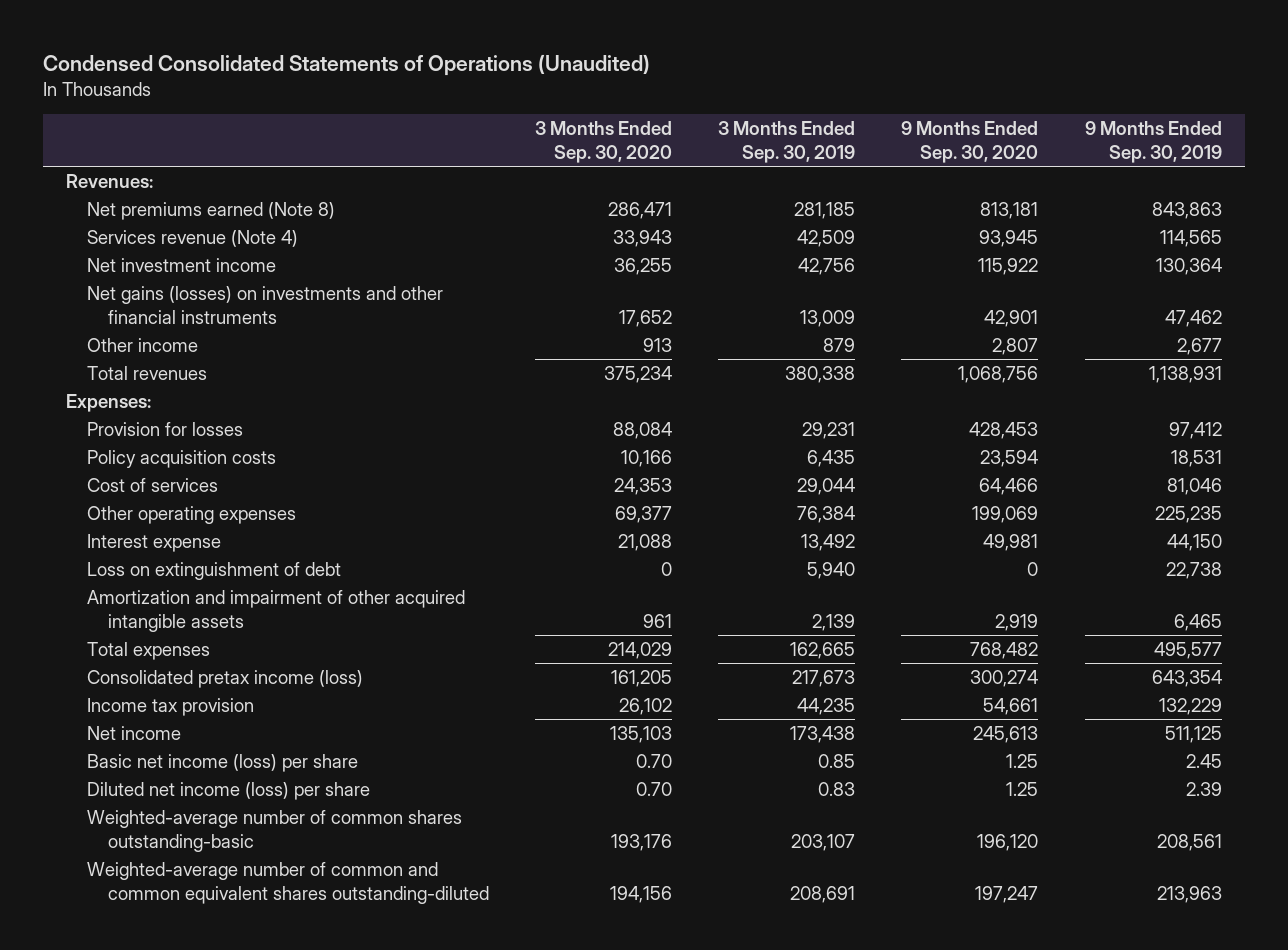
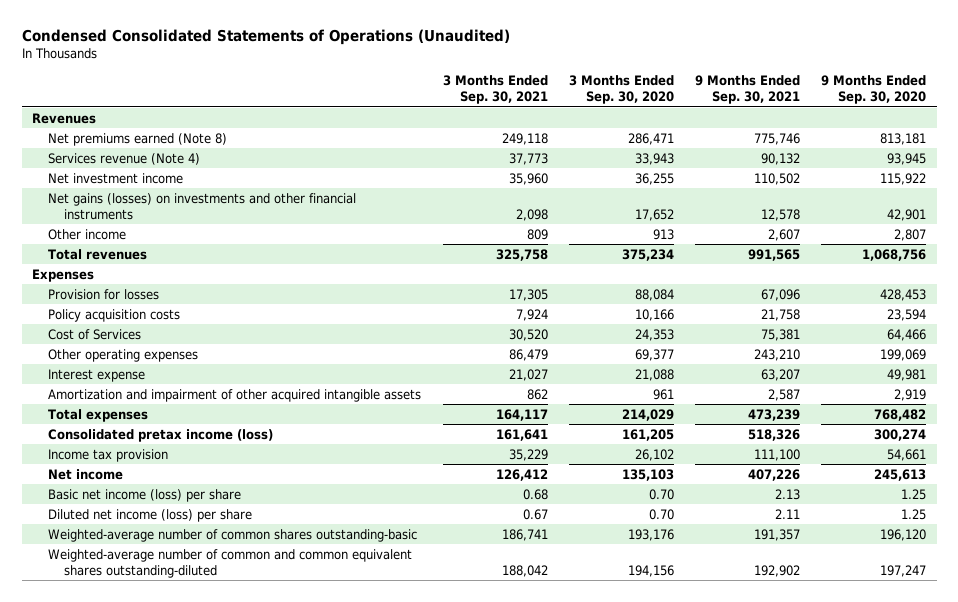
- | 3 Months Ended Sep. 30, 2020 | 3 Months Ended Sep. 30, 2019 | 9 Months Ended Sep. 30, 2020 | 9 Months Ended Sep. 30, 2019
+ | 3 Months Ended Sep. 30, 2021 | 3 Months Ended Sep. 30, 2020 | 9 Months Ended Sep. 30, 2021 | 9 Months Ended Sep. 30, 2020
- Revenues:
+ Revenues
- Expenses:
+ Expenses
- Cost of services | 24,353 | 29,044 | 64,466 | 81,046
+ Cost of Services | 30,520 | 24,353 | 75,381 | 64,466
- Loss on extinguishment of debt | 0 | 5,940 | 0 | 22,738

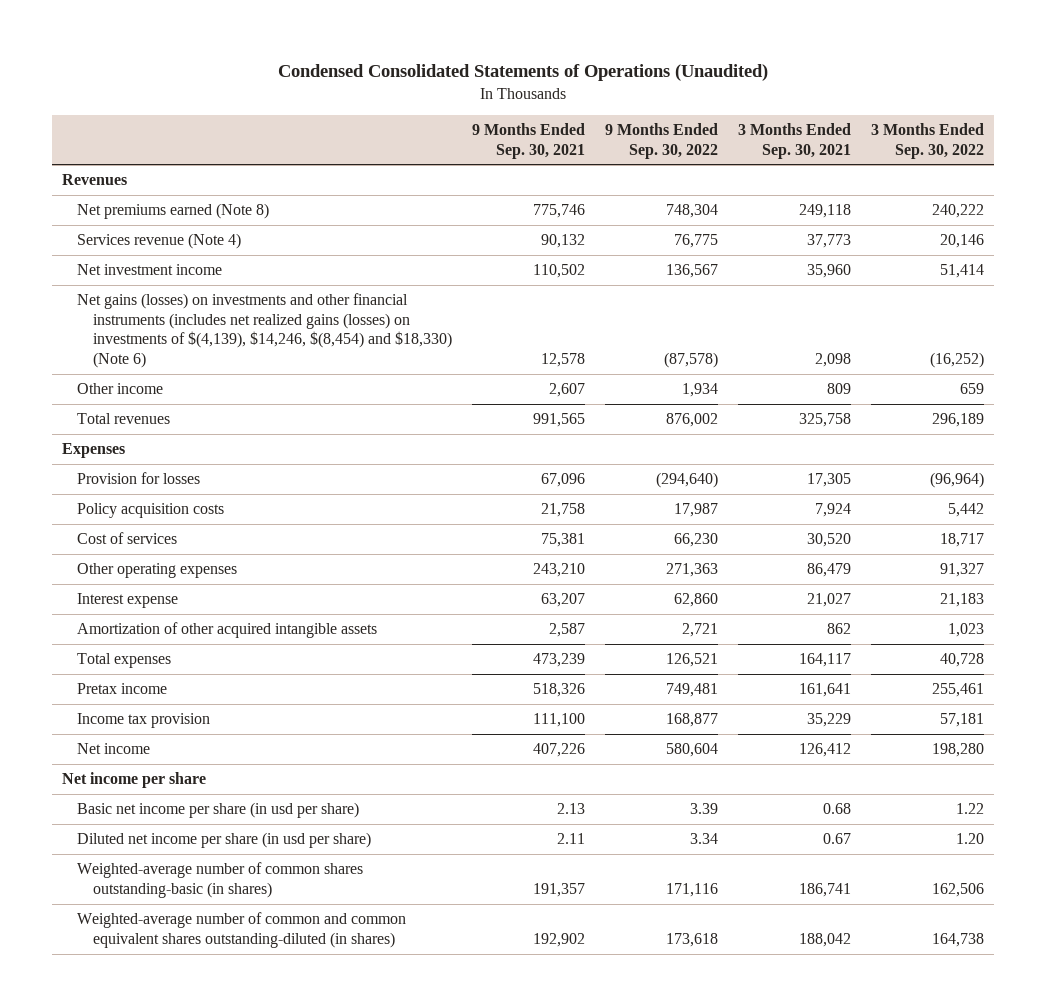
- | 3 Months Ended Sep. 30, 2021 | 3 Months Ended Sep. 30, 2020 | 9 Months Ended Sep. 30, 2021 | 9 Months Ended Sep. 30, 2020
+ | 9 Months Ended Sep. 30, 2021 | 9 Months Ended Sep. 30, 2022 | 3 Months Ended Sep. 30, 2021 | 3 Months Ended Sep. 30, 2022
- Net gains (losses) on investments and other financial instruments | 2,098 | 17,652 | 12,578 | 42,901
+ Net gains (losses) on investments and other financial instruments (includes net realized gains (losses) on investments of $(4,139), $14,246, $(8,454) and $18,330) (Note 6) | 12,578 | (87,578) | 2,098 | (16,252)
- Cost of Services | 30,520 | 24,353 | 75,381 | 64,466
+ Cost of services | 75,381 | 66,230 | 30,520 | 18,717
- Amortization and impairment of other acquired intangible assets | 862 | 961 | 2,587 | 2,919
+ Amortization of other acquired intangible assets | 2,587 | 2,721 | 862 | 1,023
- Consolidated pretax income (loss) | 161,641 | 161,205 | 518,326 | 300,274
+ Pretax income | 518,326 | 749,481 | 161,641 | 255,461
- Basic net income (loss) per share | 0.68 | 0.70 | 2.13 | 1.25
- Diluted net income (loss) per share | 0.67 | 0.70 | 2.11 | 1.25
- Weighted-average number of common shares outstanding-basic | 186,741 | 193,176 | 191,357 | 196,120
- Weighted-average number of common and common equivalent shares outstanding-diluted | 188,042 | 194,156 | 192,902 | 197,247
+ Net income per share
+ Basic net income per share (in usd per share) | 2.13 | 3.39 | 0.68 | 1.22
+ Diluted net income per share (in usd per share) | 2.11 | 3.34 | 0.67 | 1.20
+ Weighted-average number of common shares outstanding-basic (in shares) | 191,357 | 171,116 | 186,741 | 162,506
+ Weighted-average number of common and common equivalent shares outstanding-diluted (in shares) | 192,902 | 173,618 | 188,042 | 164,738

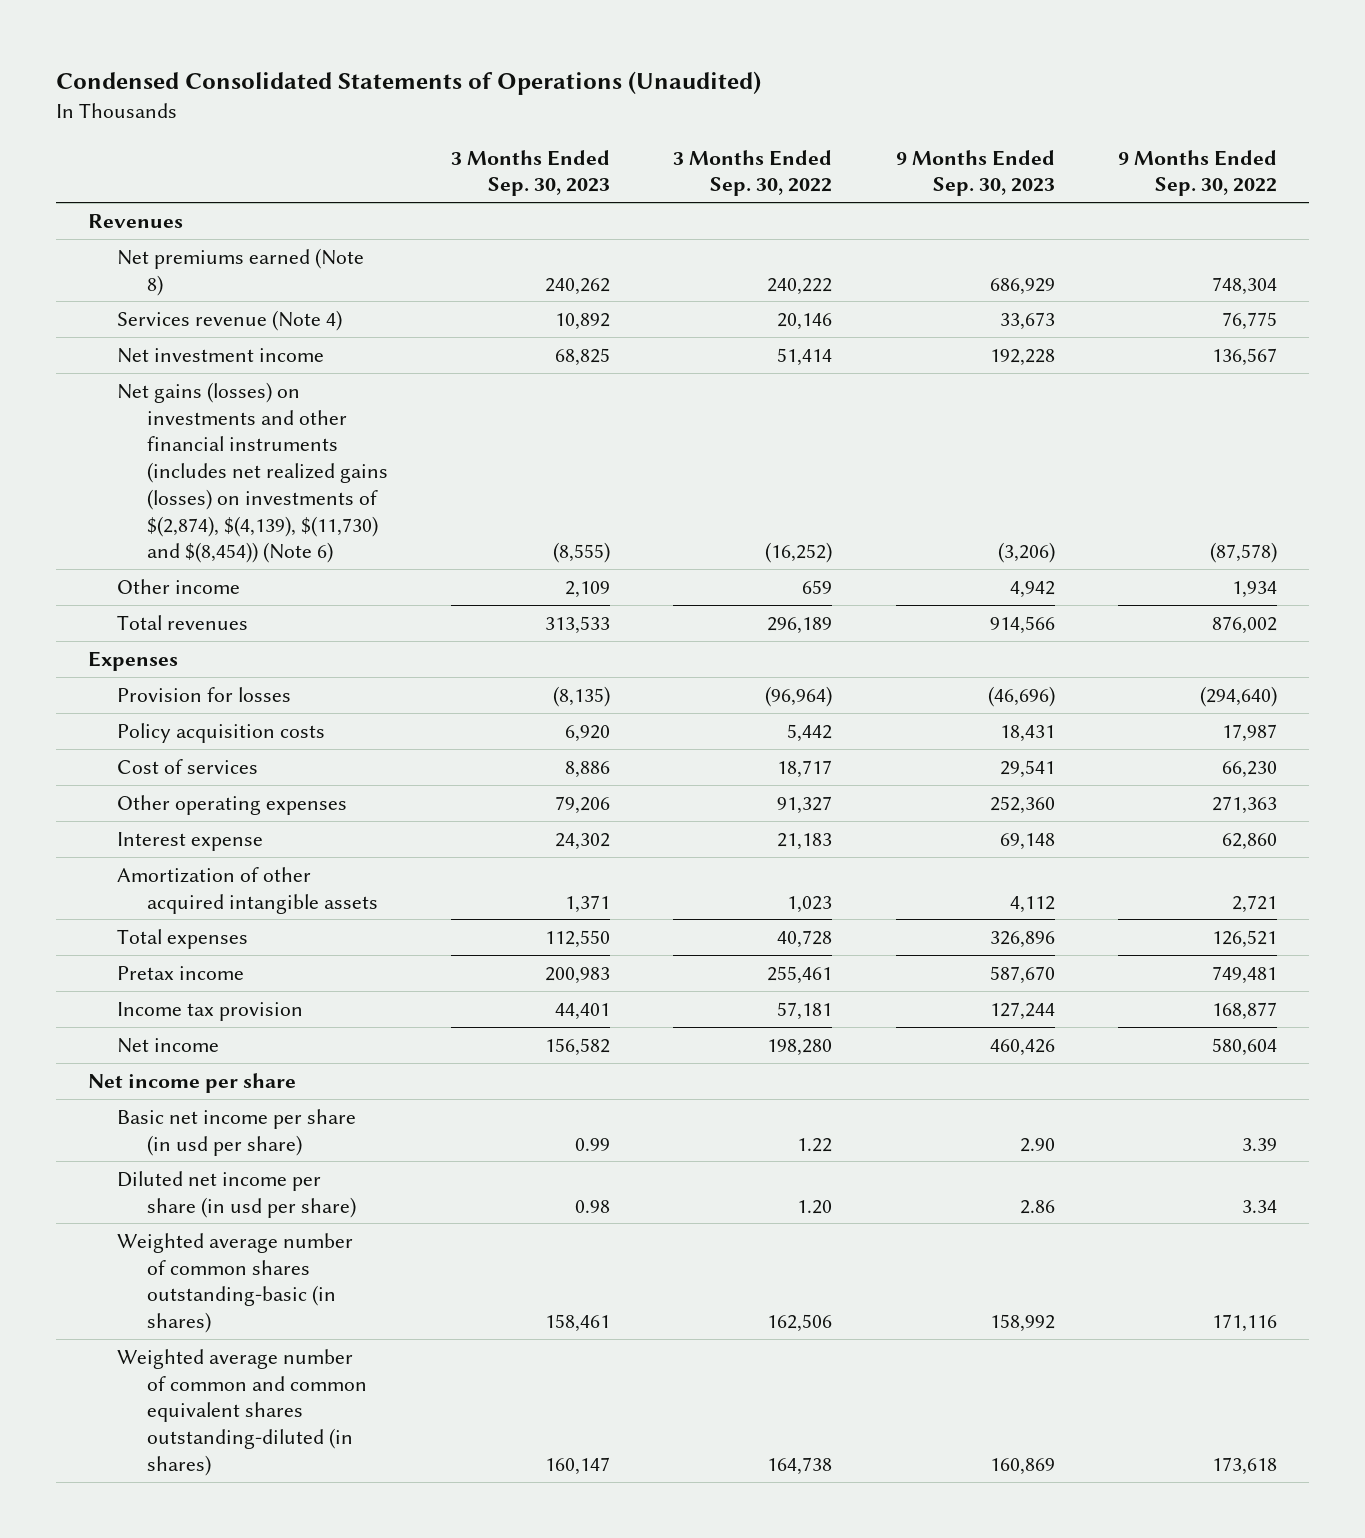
- | 9 Months Ended Sep. 30, 2021 | 9 Months Ended Sep. 30, 2022 | 3 Months Ended Sep. 30, 2021 | 3 Months Ended Sep. 30, 2022
+ | 3 Months Ended Sep. 30, 2023 | 3 Months Ended Sep. 30, 2022 | 9 Months Ended Sep. 30, 2023 | 9 Months Ended Sep. 30, 2022
- Net gains (losses) on investments and other financial instruments (includes net realized gains (losses) on investments of $(4,139), $14,246, $(8,454) and $18,330) (Note 6) | 12,578 | (87,578) | 2,098 | (16,252)
+ Net gains (losses) on investments and other financial instruments (includes net realized gains (losses) on investments of $(2,874), $(4,139), $(11,730) and $(8,454)) (Note 6) | (8,555) | (16,252) | (3,206) | (87,578)
- Weighted-average number of common shares outstanding-basic (in shares) | 191,357 | 171,116 | 186,741 | 162,506
- Weighted-average number of common and common equivalent shares outstanding-diluted (in shares) | 192,902 | 173,618 | 188,042 | 164,738
+ Weighted average number of common shares outstanding-basic (in shares) | 158,461 | 162,506 | 158,992 | 171,116
+ Weighted average number of common and common equivalent shares outstanding-diluted (in shares) | 160,147 | 164,738 | 160,869 | 173,618

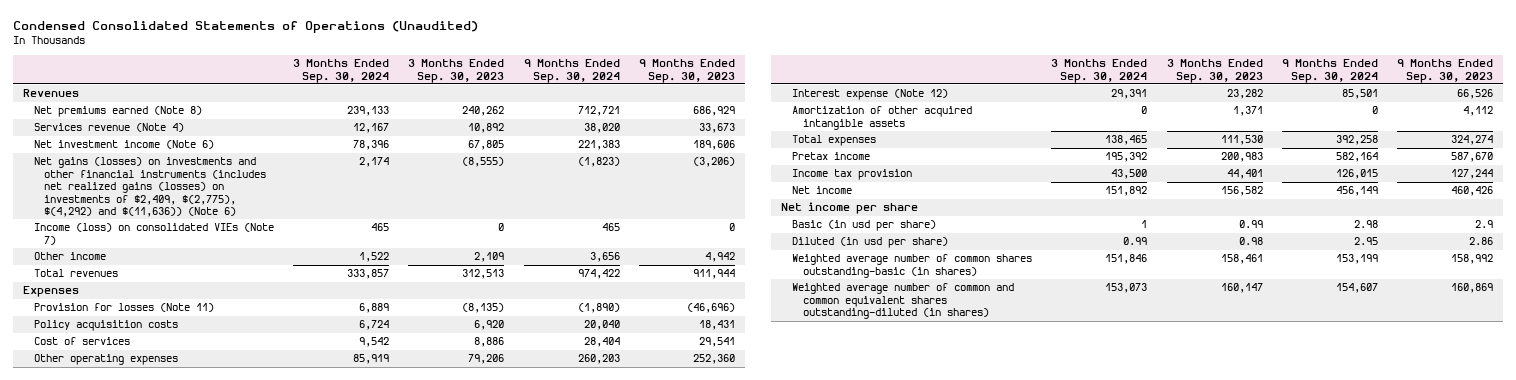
- | 3 Months Ended Sep. 30, 2023 | 3 Months Ended Sep. 30, 2022 | 9 Months Ended Sep. 30, 2023 | 9 Months Ended Sep. 30, 2022
+ | 3 Months Ended Sep. 30, 2024 | 3 Months Ended Sep. 30, 2023 | 9 Months Ended Sep. 30, 2024 | 9 Months Ended Sep. 30, 2023
- Net investment income | 68,825 | 51,414 | 192,228 | 136,567
- Net gains (losses) on investments and other financial instruments (includes net realized gains (losses) on investments of $(2,874), $(4,139), $(11,730) and $(8,454)) (Note 6) | (8,555) | (16,252) | (3,206) | (87,578)
+ Net investment income (Note 6) | 78,396 | 67,805 | 221,383 | 189,606
+ Net gains (losses) on investments and other financial instruments (includes net realized gains (losses) on investments of $2,409, $(2,775), $(4,292) and $(11,636)) (Note 6) | 2,174 | (8,555) | (1,823) | (3,206)
+ Income (loss) on consolidated VIEs (Note 7) | 465 | 0 | 465 | 0
- Total revenues | 313,533 | 296,189 | 914,566 | 876,002
+ Total revenues | 333,857 | 312,513 | 974,422 | 911,944
- Provision for losses | (8,135) | (96,964) | (46,696) | (294,640)
+ Provision for losses (Note 11) | 6,889 | (8,135) | (1,890) | (46,696)
- Interest expense | 24,302 | 21,183 | 69,148 | 62,860
+ Interest expense (Note 12) | 29,391 | 23,282 | 85,501 | 66,526
- Total expenses | 112,550 | 40,728 | 326,896 | 126,521
+ Total expenses | 138,465 | 111,530 | 392,258 | 324,274
- Basic net income per share (in usd per share) | 0.99 | 1.22 | 2.90 | 3.39
- Diluted net income per share (in usd per share) | 0.98 | 1.20 | 2.86 | 3.34
+ Basic (in usd per share) | 1 | 0.99 | 2.98 | 2.9
+ Diluted (in usd per share) | 0.99 | 0.98 | 2.95 | 2.86

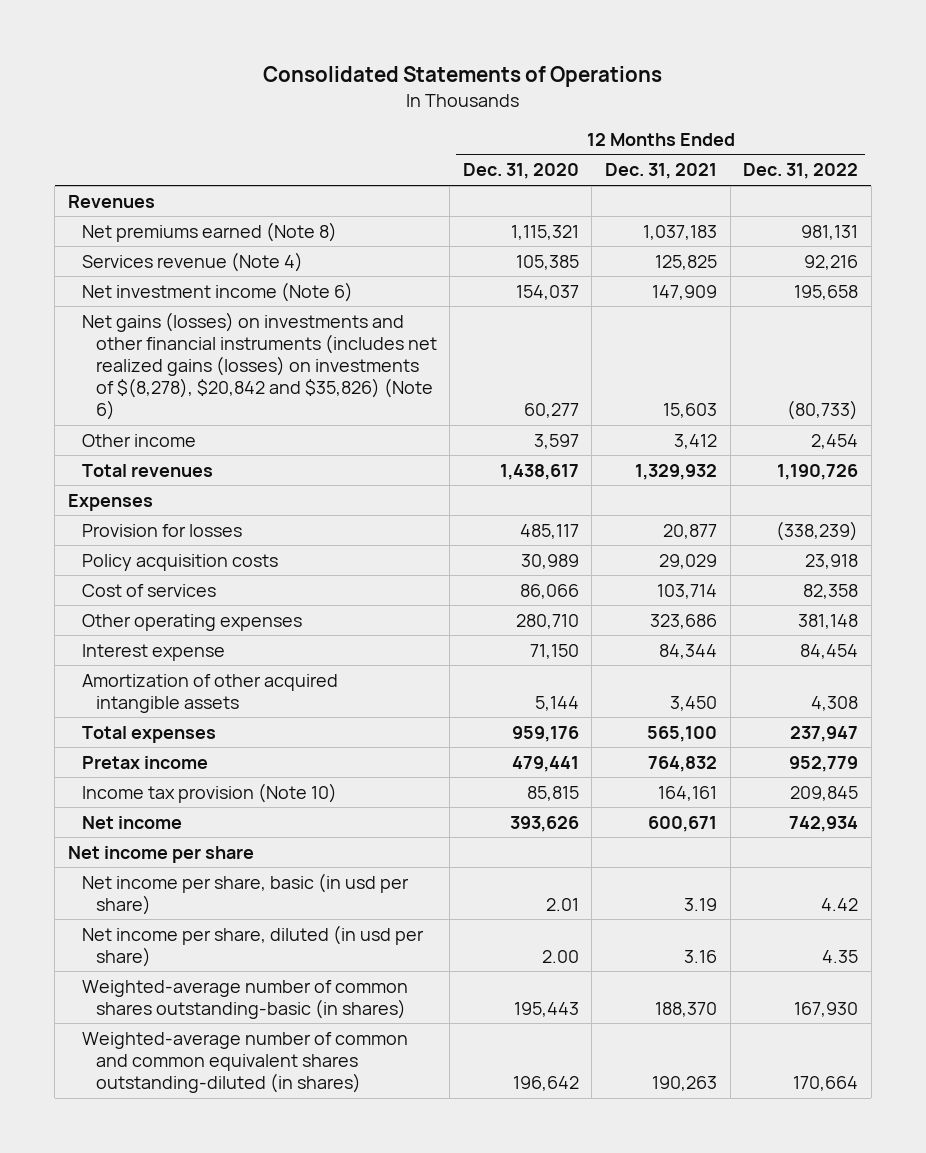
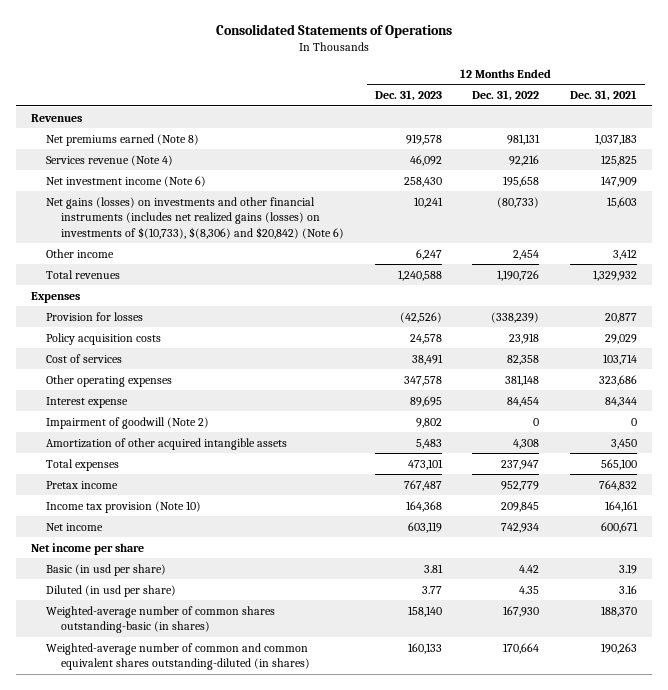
- | 12 Months Ended Dec. 31, 2020 | 12 Months Ended Dec. 31, 2021 | 12 Months Ended Dec. 31, 2022
+ | 12 Months Ended Dec. 31, 2023 | 12 Months Ended Dec. 31, 2022 | 12 Months Ended Dec. 31, 2021
- Net gains (losses) on investments and other financial instruments (includes net realized gains (losses) on investments of $(8,278), $20,842 and $35,826) (Note 6) | 60,277 | 15,603 | (80,733)
+ Net gains (losses) on investments and other financial instruments (includes net realized gains (losses) on investments of $(10,733), $(8,306) and $20,842) (Note 6) | 10,241 | (80,733) | 15,603
+ Impairment of goodwill (Note 2) | 9,802 | 0 | 0
- Net income per share, basic (in usd per share) | 2.01 | 3.19 | 4.42
- Net income per share, diluted (in usd per share) | 2.00 | 3.16 | 4.35
+ Basic (in usd per share) | 3.81 | 4.42 | 3.19
+ Diluted (in usd per share) | 3.77 | 4.35 | 3.16

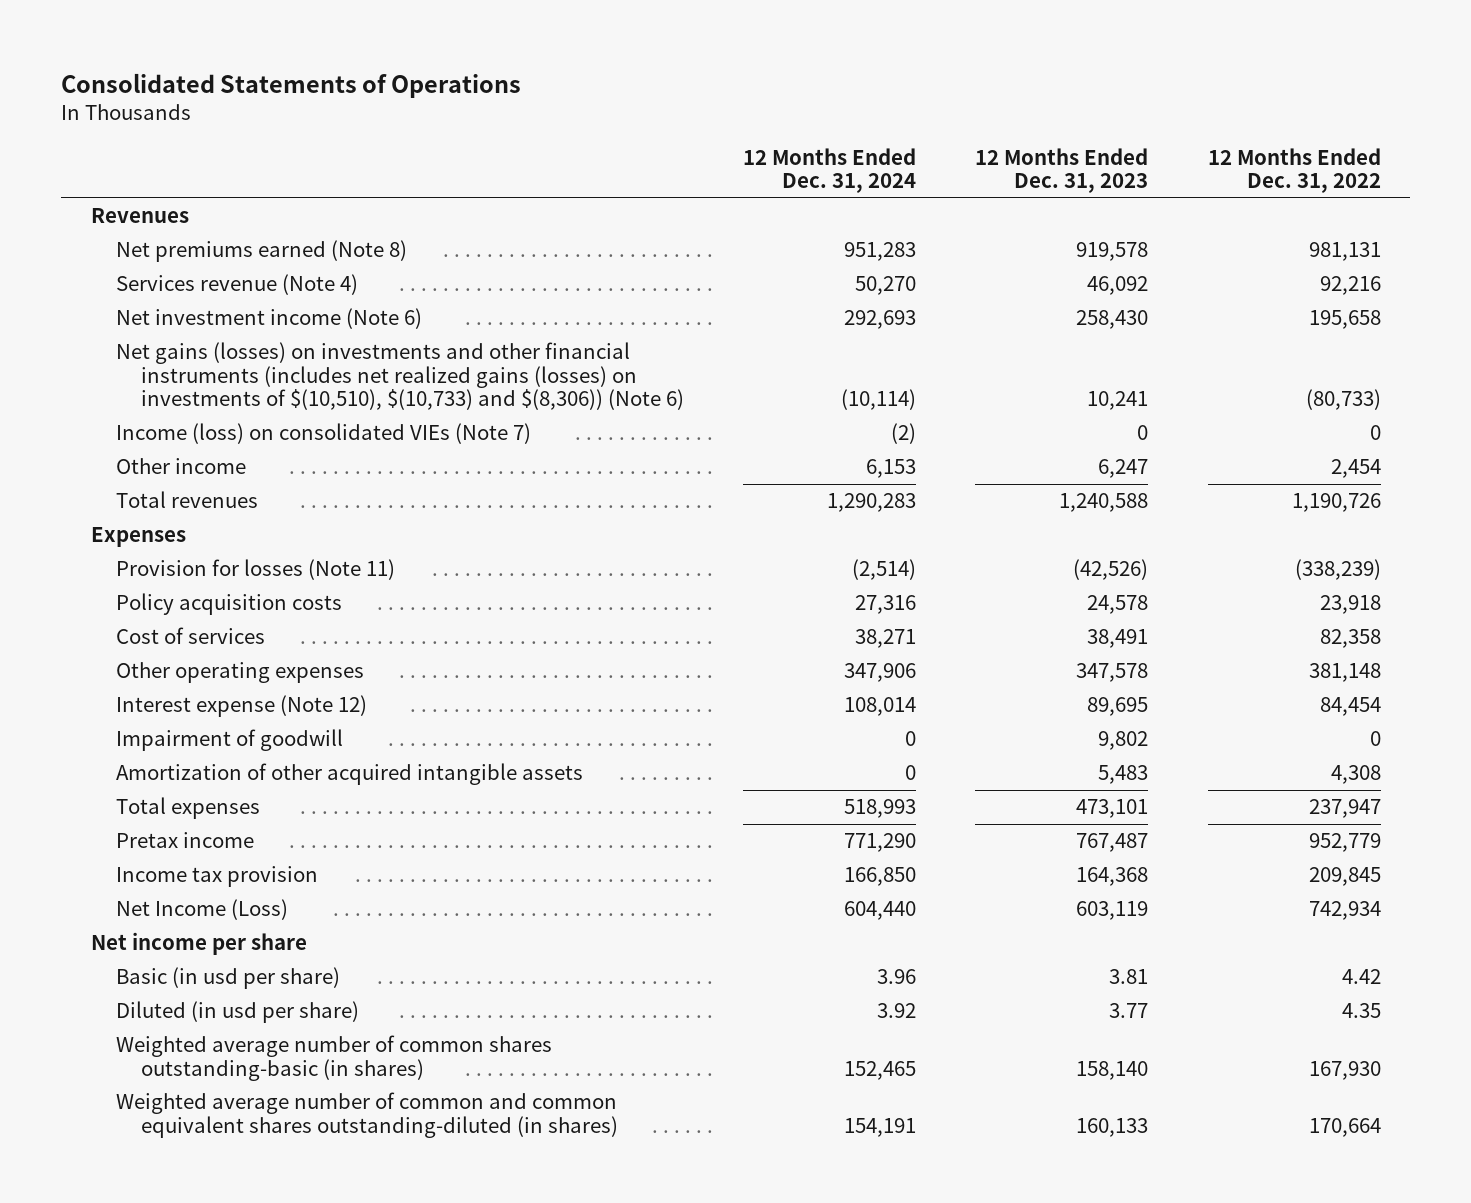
- | 12 Months Ended Dec. 31, 2023 | 12 Months Ended Dec. 31, 2022 | 12 Months Ended Dec. 31, 2021
+ | 12 Months Ended Dec. 31, 2024 | 12 Months Ended Dec. 31, 2023 | 12 Months Ended Dec. 31, 2022
- Net gains (losses) on investments and other financial instruments (includes net realized gains (losses) on investments of $(10,733), $(8,306) and $20,842) (Note 6) | 10,241 | (80,733) | 15,603
+ Net gains (losses) on investments and other financial instruments (includes net realized gains (losses) on investments of $(10,510), $(10,733) and $(8,306)) (Note 6) | (10,114) | 10,241 | (80,733)
+ Income (loss) on consolidated VIEs (Note 7) | (2) | 0 | 0
- Provision for losses | (42,526) | (338,239) | 20,877
+ Provision for losses (Note 11) | (2,514) | (42,526) | (338,239)
- Interest expense | 89,695 | 84,454 | 84,344
- Impairment of goodwill (Note 2) | 9,802 | 0 | 0
+ Interest expense (Note 12) | 108,014 | 89,695 | 84,454
+ Impairment of goodwill | 0 | 9,802 | 0
- Income tax provision (Note 10) | 164,368 | 209,845 | 164,161
- Net income | 603,119 | 742,934 | 600,671
+ Income tax provision | 166,850 | 164,368 | 209,845
+ Net Income (Loss) | 604,440 | 603,119 | 742,934
- Weighted-average number of common shares outstanding-basic (in shares) | 158,140 | 167,930 | 188,370
- Weighted-average number of common and common equivalent shares outstanding-diluted (in shares) | 160,133 | 170,664 | 190,263
+ Weighted average number of common shares outstanding-basic (in shares) | 152,465 | 158,140 | 167,930
+ Weighted average number of common and common equivalent shares outstanding-diluted (in shares) | 154,191 | 160,133 | 170,664

